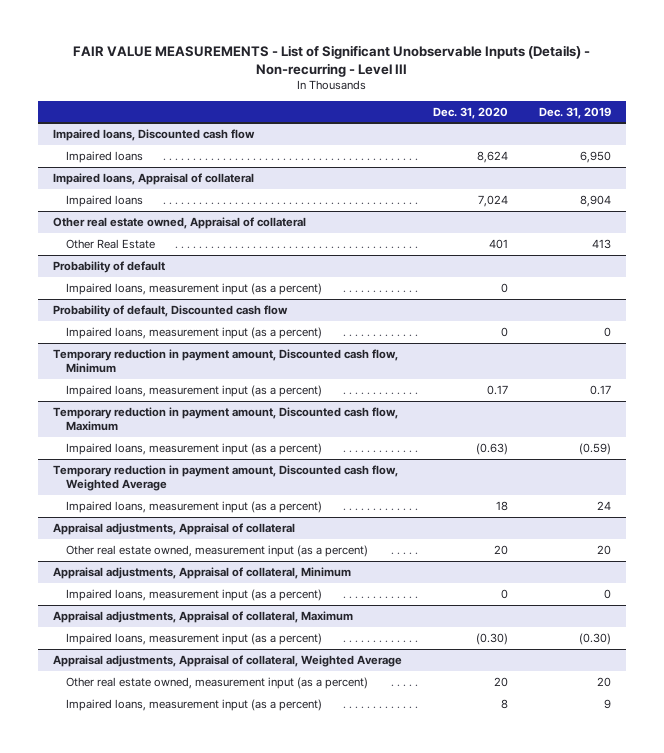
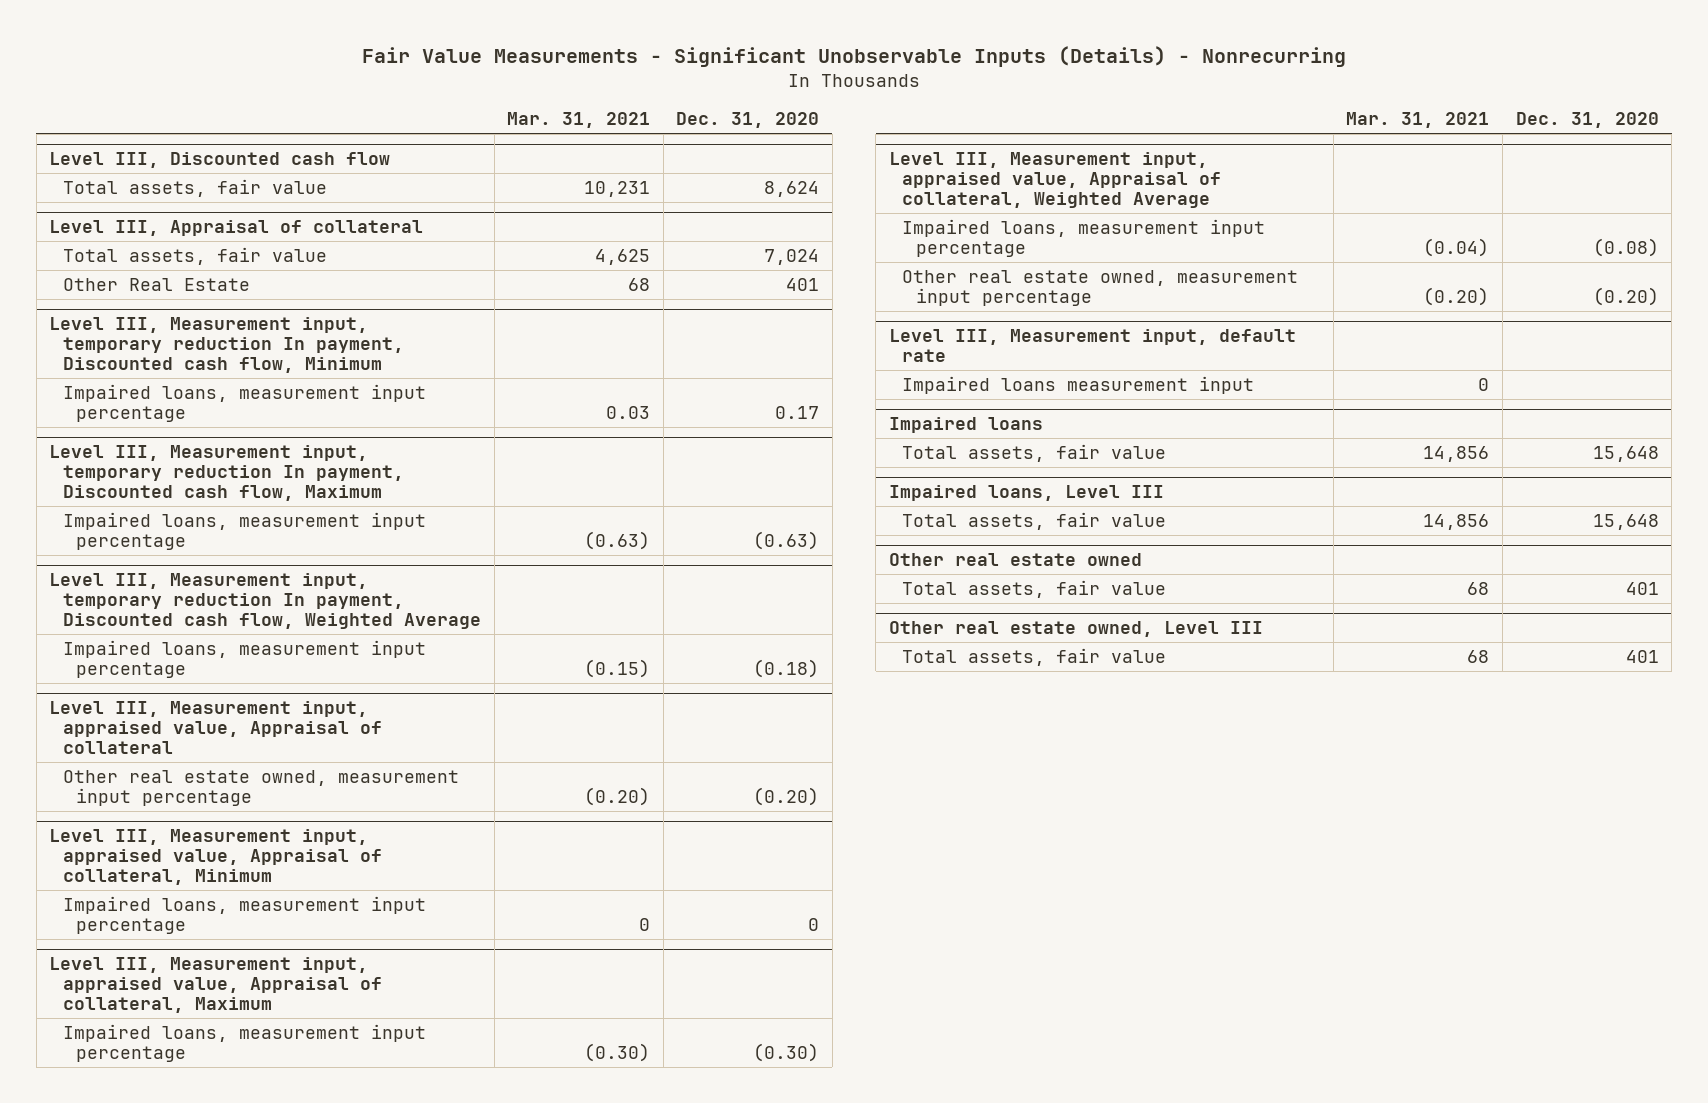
- FAIR VALUE MEASUREMENTS - List of Significant Unobservable Inputs (Details) - Non-recurring - Level III
+ Fair Value Measurements - Significant Unobservable Inputs (Details) - Nonrecurring
- | Dec. 31, 2020 | Dec. 31, 2019
+ | Mar. 31, 2021 | Dec. 31, 2020
- Impaired loans, Discounted cash flow
- Impaired loans | 8,624 | 6,950
- Impaired loans, Appraisal of collateral
- Impaired loans | 7,024 | 8,904
- Other real estate owned, Appraisal of collateral
+ Level III, Discounted cash flow
+ Total assets, fair value | 10,231 | 8,624
+ Level III, Appraisal of collateral
+ Total assets, fair value | 4,625 | 7,024
- Probability of default
- Impaired loans, measurement input (as a percent) | 0 |
- Probability of default, Discounted cash flow
- Impaired loans, measurement input (as a percent) | 0 | 0
- Temporary reduction in payment amount, Discounted cash flow, Minimum
- Impaired loans, measurement input (as a percent) | 0.17 | 0.17
- Temporary reduction in payment amount, Discounted cash flow, Maximum
- Impaired loans, measurement input (as a percent) | (0.63) | (0.59)
- Temporary reduction in payment amount, Discounted cash flow, Weighted Average
- Impaired loans, measurement input (as a percent) | 18 | 24
- Appraisal adjustments, Appraisal of collateral
- Other real estate owned, measurement input (as a percent) | 20 | 20
- Appraisal adjustments, Appraisal of collateral, Minimum
- Impaired loans, measurement input (as a percent) | 0 | 0
- Appraisal adjustments, Appraisal of collateral, Maximum
- Impaired loans, measurement input (as a percent) | (0.30) | (0.30)
- Appraisal adjustments, Appraisal of collateral, Weighted Average
- Other real estate owned, measurement input (as a percent) | 20 | 20
- Impaired loans, measurement input (as a percent) | 8 | 9
+ Level III, Measurement input, temporary reduction In payment, Discounted cash flow, Minimum
+ Impaired loans, measurement input percentage | 0.03 | 0.17
+ Level III, Measurement input, temporary reduction In payment, Discounted cash flow, Maximum
+ Impaired loans, measurement input percentage | (0.63) | (0.63)
+ Level III, Measurement input, temporary reduction In payment, Discounted cash flow, Weighted Average
+ Impaired loans, measurement input percentage | (0.15) | (0.18)
+ Level III, Measurement input, appraised value, Appraisal of collateral
+ Other real estate owned, measurement input percentage | (0.20) | (0.20)
+ Level III, Measurement input, appraised value, Appraisal of collateral, Minimum
+ Impaired loans, measurement input percentage | 0 | 0
+ Level III, Measurement input, appraised value, Appraisal of collateral, Maximum
+ Impaired loans, measurement input percentage | (0.30) | (0.30)
+ Level III, Measurement input, appraised value, Appraisal of collateral, Weighted Average
+ Impaired loans, measurement input percentage | (0.04) | (0.08)
+ Other real estate owned, measurement input percentage | (0.20) | (0.20)
+ Level III, Measurement input, default rate
+ Impaired loans measurement input | 0 |
+ Impaired loans
+ Total assets, fair value | 14,856 | 15,648
+ Impaired loans, Level III
+ Total assets, fair value | 14,856 | 15,648
+ Other real estate owned
+ Total assets, fair value | 68 | 401
+ Other real estate owned, Level III
+ Total assets, fair value | 68 | 401

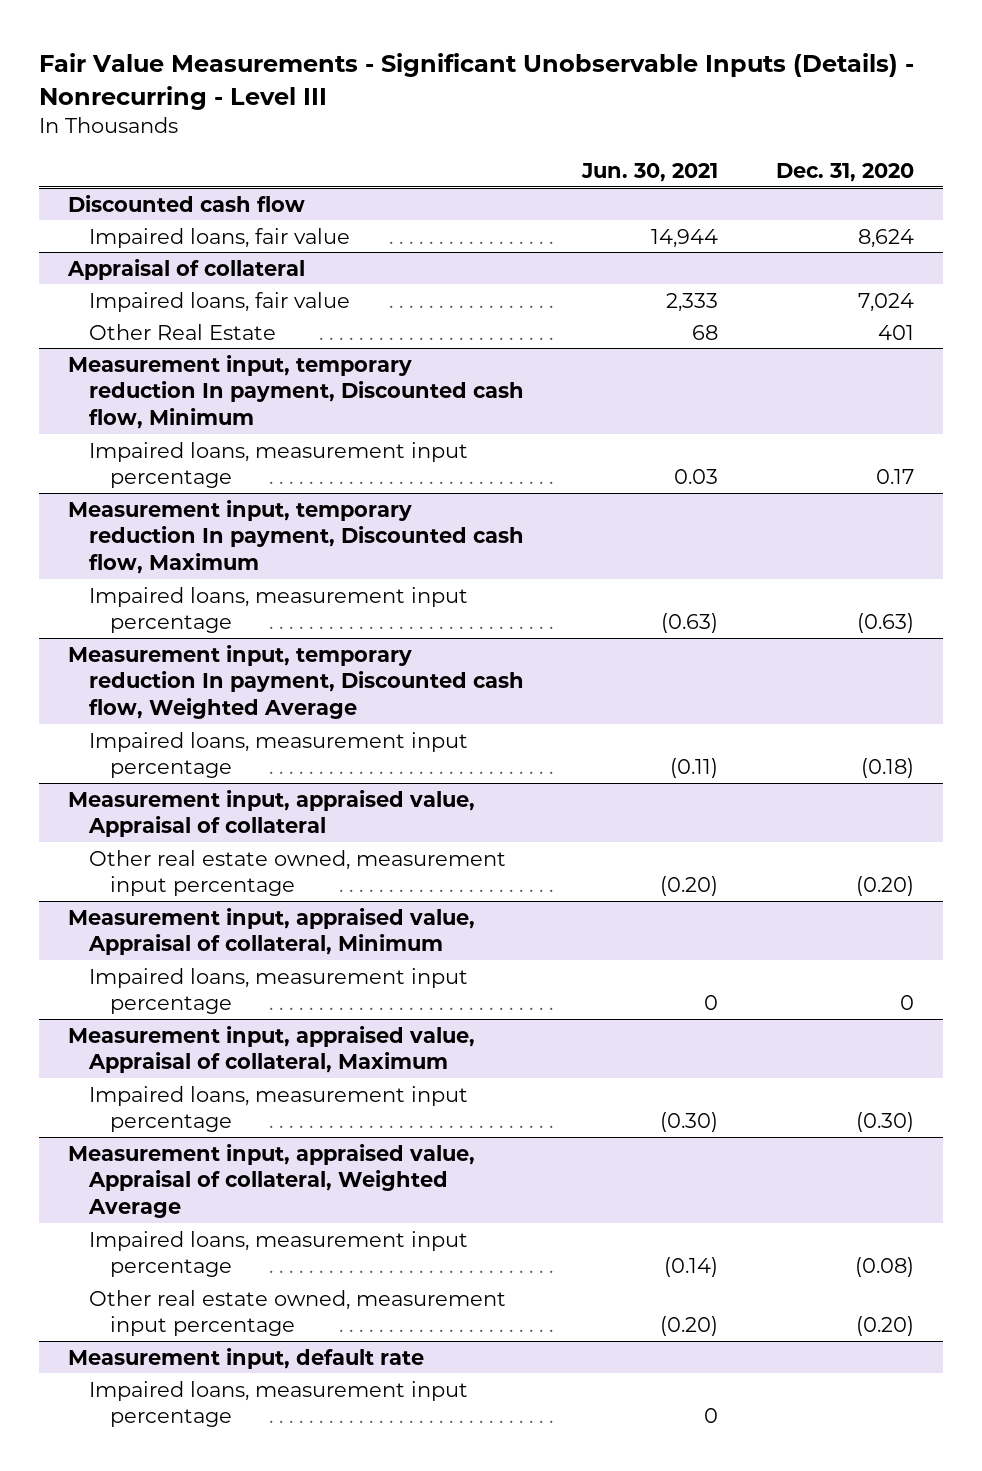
- Fair Value Measurements - Significant Unobservable Inputs (Details) - Nonrecurring
+ Fair Value Measurements - Significant Unobservable Inputs (Details) - Nonrecurring - Level III
- | Mar. 31, 2021 | Dec. 31, 2020
+ | Jun. 30, 2021 | Dec. 31, 2020
- Level III, Discounted cash flow
- Total assets, fair value | 10,231 | 8,624
- Level III, Appraisal of collateral
- Total assets, fair value | 4,625 | 7,024
+ Discounted cash flow
+ Impaired loans, fair value | 14,944 | 8,624
+ Appraisal of collateral
+ Impaired loans, fair value | 2,333 | 7,024
- Level III, Measurement input, temporary reduction In payment, Discounted cash flow, Minimum
+ Measurement input, temporary reduction In payment, Discounted cash flow, Minimum
- Level III, Measurement input, temporary reduction In payment, Discounted cash flow, Maximum
+ Measurement input, temporary reduction In payment, Discounted cash flow, Maximum
- Level III, Measurement input, temporary reduction In payment, Discounted cash flow, Weighted Average
+ Measurement input, temporary reduction In payment, Discounted cash flow, Weighted Average
- Level III, Measurement input, appraised value, Appraisal of collateral
+ Measurement input, appraised value, Appraisal of collateral
- Level III, Measurement input, appraised value, Appraisal of collateral, Minimum
+ Measurement input, appraised value, Appraisal of collateral, Minimum
- Level III, Measurement input, appraised value, Appraisal of collateral, Maximum
+ Measurement input, appraised value, Appraisal of collateral, Maximum
- Level III, Measurement input, appraised value, Appraisal of collateral, Weighted Average
+ Measurement input, appraised value, Appraisal of collateral, Weighted Average
- Level III, Measurement input, default rate
- Impaired loans measurement input | 0 |
- Impaired loans
- Total assets, fair value | 14,856 | 15,648
- Impaired loans, Level III
- Total assets, fair value | 14,856 | 15,648
- Other real estate owned
- Total assets, fair value | 68 | 401
- Other real estate owned, Level III
- Total assets, fair value | 68 | 401
+ Measurement input, default rate
+ Impaired loans, measurement input percentage | 0 |

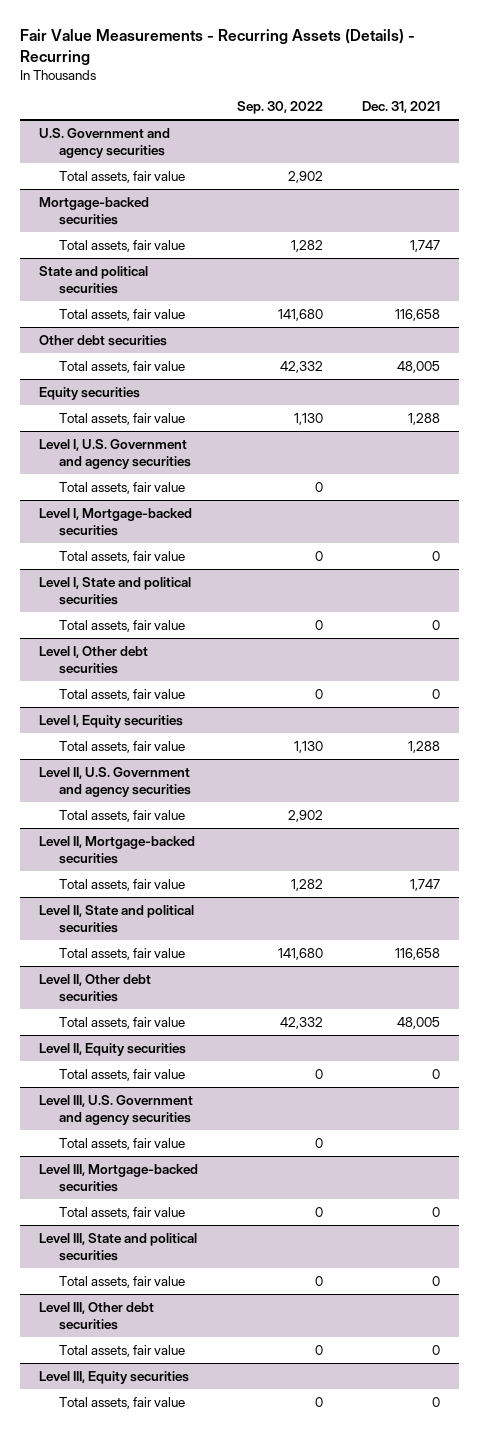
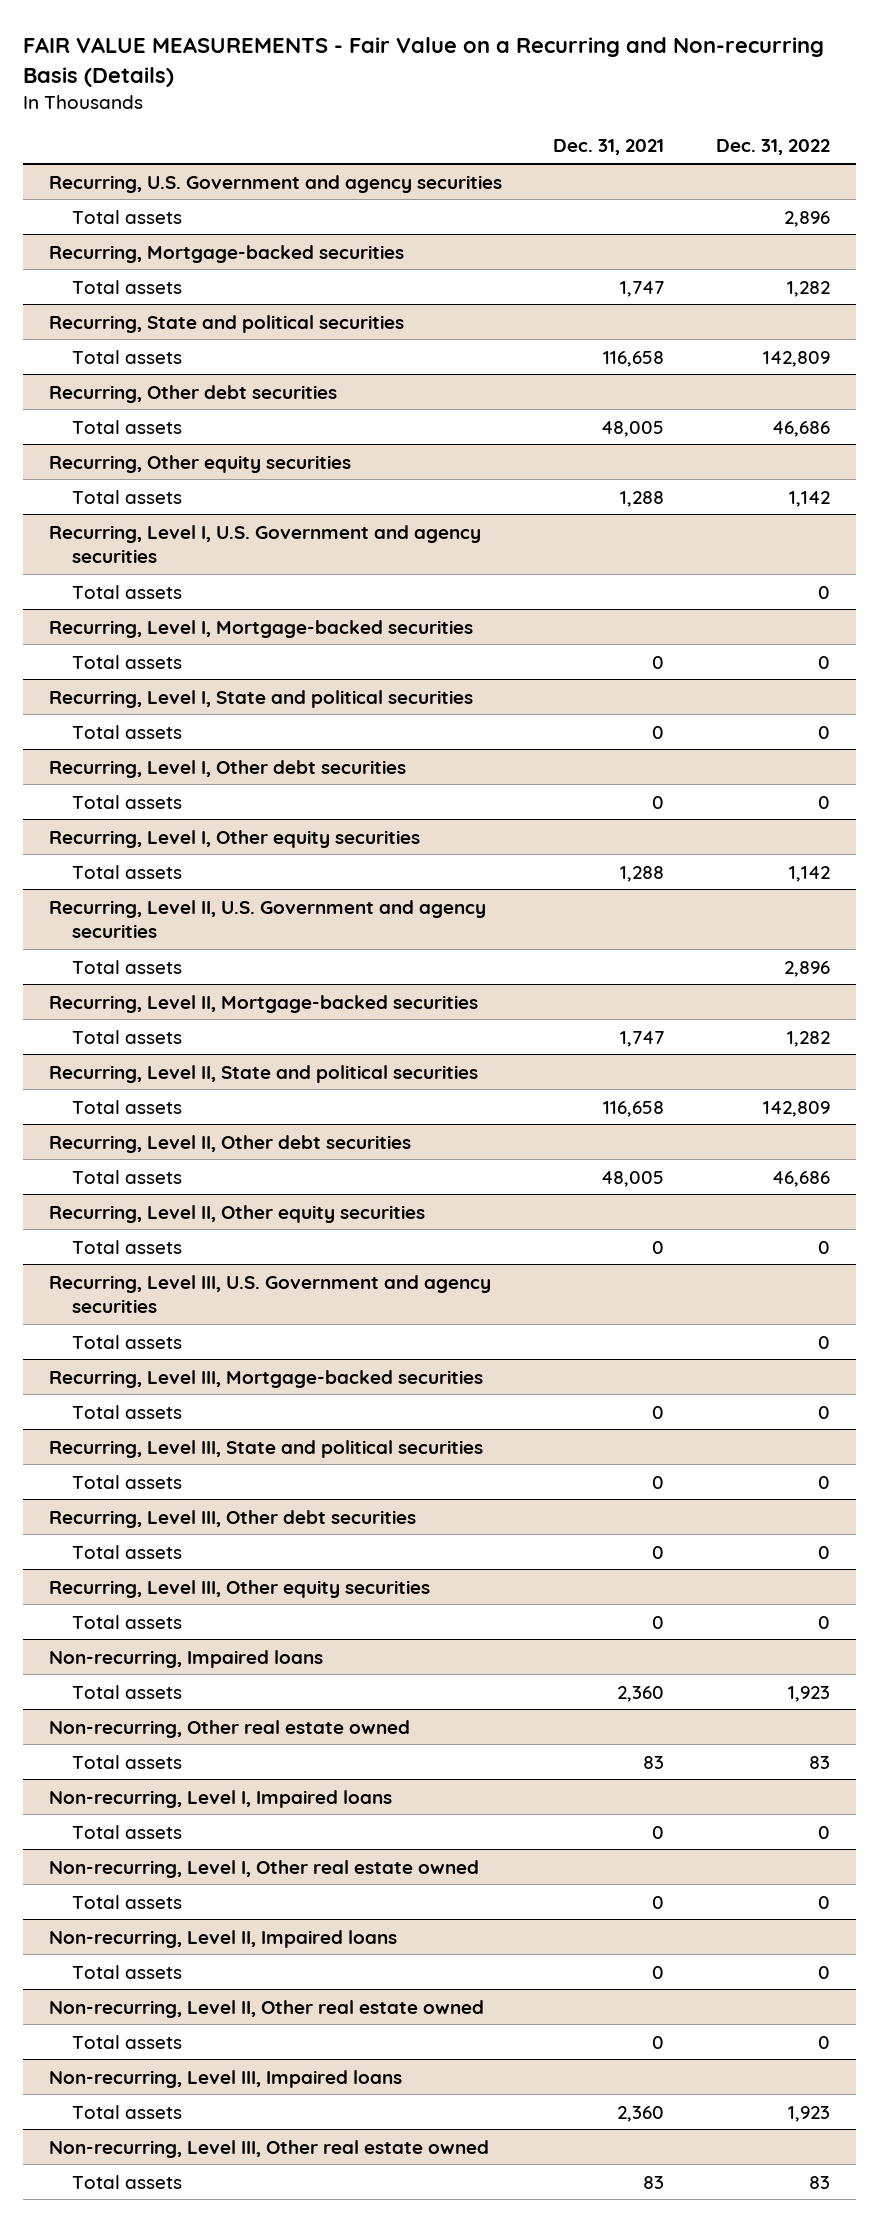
- Fair Value Measurements - Recurring Assets (Details) - Recurring
+ FAIR VALUE MEASUREMENTS - Fair Value on a Recurring and Non-recurring Basis (Details)
- | Sep. 30, 2022 | Dec. 31, 2021
+ | Dec. 31, 2021 | Dec. 31, 2022
- U.S. Government and agency securities
- Total assets, fair value | 2,902 |
- Mortgage-backed securities
- Total assets, fair value | 1,282 | 1,747
- State and political securities
- Total assets, fair value | 141,680 | 116,658
- Other debt securities
- Total assets, fair value | 42,332 | 48,005
- Equity securities
- Total assets, fair value | 1,130 | 1,288
- Level I, U.S. Government and agency securities
- Total assets, fair value | 0 |
- Level I, Mortgage-backed securities
- Total assets, fair value | 0 | 0
- Level I, State and political securities
- Total assets, fair value | 0 | 0
- Level I, Other debt securities
- Total assets, fair value | 0 | 0
- Level I, Equity securities
- Total assets, fair value | 1,130 | 1,288
- Level II, U.S. Government and agency securities
- Total assets, fair value | 2,902 |
- Level II, Mortgage-backed securities
- Total assets, fair value | 1,282 | 1,747
- Level II, State and political securities
- Total assets, fair value | 141,680 | 116,658
- Level II, Other debt securities
- Total assets, fair value | 42,332 | 48,005
- Level II, Equity securities
- Total assets, fair value | 0 | 0
- Level III, U.S. Government and agency securities
- Total assets, fair value | 0 |
- Level III, Mortgage-backed securities
- Total assets, fair value | 0 | 0
- Level III, State and political securities
- Total assets, fair value | 0 | 0
- Level III, Other debt securities
- Total assets, fair value | 0 | 0
- Level III, Equity securities
- Total assets, fair value | 0 | 0
+ Recurring, U.S. Government and agency securities
+ Total assets | | 2,896
+ Recurring, Mortgage-backed securities
+ Total assets | 1,747 | 1,282
+ Recurring, State and political securities
+ Total assets | 116,658 | 142,809
+ Recurring, Other debt securities
+ Total assets | 48,005 | 46,686
+ Recurring, Other equity securities
+ Total assets | 1,288 | 1,142
+ Recurring, Level I, U.S. Government and agency securities
+ Total assets | | 0
+ Recurring, Level I, Mortgage-backed securities
+ Total assets | 0 | 0
+ Recurring, Level I, State and political securities
+ Total assets | 0 | 0
+ Recurring, Level I, Other debt securities
+ Total assets | 0 | 0
+ Recurring, Level I, Other equity securities
+ Total assets | 1,288 | 1,142
+ Recurring, Level II, U.S. Government and agency securities
+ Total assets | | 2,896
+ Recurring, Level II, Mortgage-backed securities
+ Total assets | 1,747 | 1,282
+ Recurring, Level II, State and political securities
+ Total assets | 116,658 | 142,809
+ Recurring, Level II, Other debt securities
+ Total assets | 48,005 | 46,686
+ Recurring, Level II, Other equity securities
+ Total assets | 0 | 0
+ Recurring, Level III, U.S. Government and agency securities
+ Total assets | | 0
+ Recurring, Level III, Mortgage-backed securities
+ Total assets | 0 | 0
+ Recurring, Level III, State and political securities
+ Total assets | 0 | 0
+ Recurring, Level III, Other debt securities
+ Total assets | 0 | 0
+ Recurring, Level III, Other equity securities
+ Total assets | 0 | 0
+ Non-recurring, Impaired loans
+ Total assets | 2,360 | 1,923
+ Non-recurring, Other real estate owned
+ Total assets | 83 | 83
+ Non-recurring, Level I, Impaired loans
+ Total assets | 0 | 0
+ Non-recurring, Level I, Other real estate owned
+ Total assets | 0 | 0
+ Non-recurring, Level II, Impaired loans
+ Total assets | 0 | 0
+ Non-recurring, Level II, Other real estate owned
+ Total assets | 0 | 0
+ Non-recurring, Level III, Impaired loans
+ Total assets | 2,360 | 1,923
+ Non-recurring, Level III, Other real estate owned
+ Total assets | 83 | 83

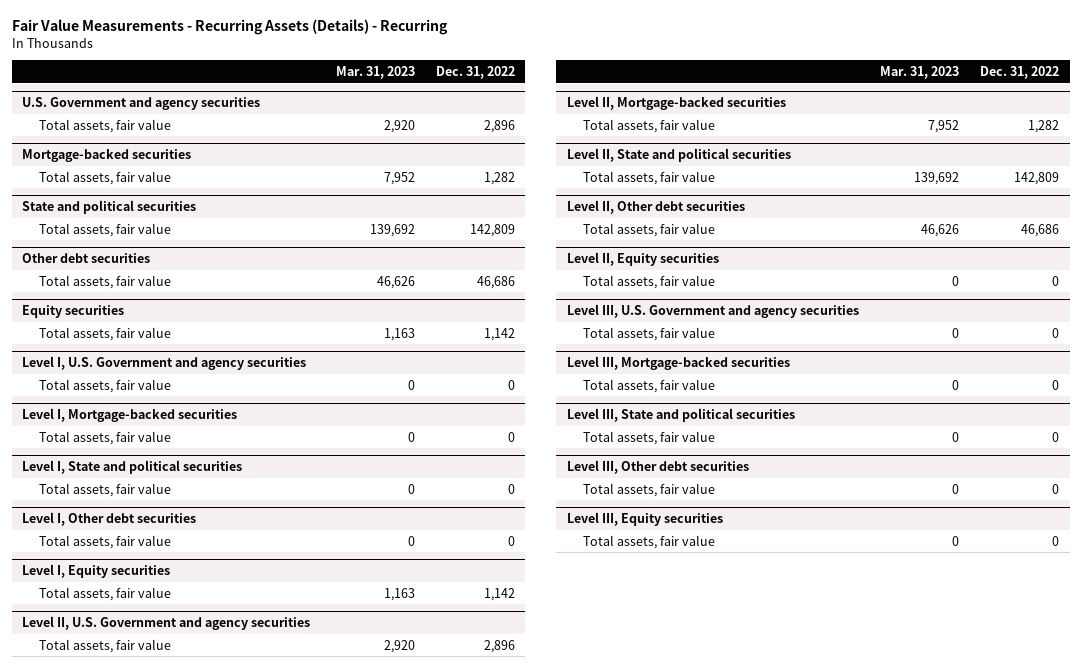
- FAIR VALUE MEASUREMENTS - Fair Value on a Recurring and Non-recurring Basis (Details)
+ Fair Value Measurements - Recurring Assets (Details) - Recurring
- | Dec. 31, 2021 | Dec. 31, 2022
+ | Mar. 31, 2023 | Dec. 31, 2022
- Recurring, U.S. Government and agency securities
- Total assets | | 2,896
- Recurring, Mortgage-backed securities
- Total assets | 1,747 | 1,282
- Recurring, State and political securities
- Total assets | 116,658 | 142,809
- Recurring, Other debt securities
- Total assets | 48,005 | 46,686
- Recurring, Other equity securities
- Total assets | 1,288 | 1,142
- Recurring, Level I, U.S. Government and agency securities
- Total assets | | 0
- Recurring, Level I, Mortgage-backed securities
- Total assets | 0 | 0
- Recurring, Level I, State and political securities
- Total assets | 0 | 0
- Recurring, Level I, Other debt securities
- Total assets | 0 | 0
- Recurring, Level I, Other equity securities
- Total assets | 1,288 | 1,142
- Recurring, Level II, U.S. Government and agency securities
- Total assets | | 2,896
- Recurring, Level II, Mortgage-backed securities
- Total assets | 1,747 | 1,282
- Recurring, Level II, State and political securities
- Total assets | 116,658 | 142,809
- Recurring, Level II, Other debt securities
- Total assets | 48,005 | 46,686
- Recurring, Level II, Other equity securities
- Total assets | 0 | 0
- Recurring, Level III, U.S. Government and agency securities
- Total assets | | 0
- Recurring, Level III, Mortgage-backed securities
- Total assets | 0 | 0
- Recurring, Level III, State and political securities
- Total assets | 0 | 0
- Recurring, Level III, Other debt securities
- Total assets | 0 | 0
- Recurring, Level III, Other equity securities
- Total assets | 0 | 0
- Non-recurring, Impaired loans
- Total assets | 2,360 | 1,923
- Non-recurring, Other real estate owned
- Total assets | 83 | 83
- Non-recurring, Level I, Impaired loans
- Total assets | 0 | 0
- Non-recurring, Level I, Other real estate owned
- Total assets | 0 | 0
- Non-recurring, Level II, Impaired loans
- Total assets | 0 | 0
- Non-recurring, Level II, Other real estate owned
- Total assets | 0 | 0
- Non-recurring, Level III, Impaired loans
- Total assets | 2,360 | 1,923
- Non-recurring, Level III, Other real estate owned
- Total assets | 83 | 83
+ U.S. Government and agency securities
+ Total assets, fair value | 2,920 | 2,896
+ Mortgage-backed securities
+ Total assets, fair value | 7,952 | 1,282
+ State and political securities
+ Total assets, fair value | 139,692 | 142,809
+ Other debt securities
+ Total assets, fair value | 46,626 | 46,686
+ Equity securities
+ Total assets, fair value | 1,163 | 1,142
+ Level I, U.S. Government and agency securities
+ Total assets, fair value | 0 | 0
+ Level I, Mortgage-backed securities
+ Total assets, fair value | 0 | 0
+ Level I, State and political securities
+ Total assets, fair value | 0 | 0
+ Level I, Other debt securities
+ Total assets, fair value | 0 | 0
+ Level I, Equity securities
+ Total assets, fair value | 1,163 | 1,142
+ Level II, U.S. Government and agency securities
+ Total assets, fair value | 2,920 | 2,896
+ Level II, Mortgage-backed securities
+ Total assets, fair value | 7,952 | 1,282
+ Level II, State and political securities
+ Total assets, fair value | 139,692 | 142,809
+ Level II, Other debt securities
+ Total assets, fair value | 46,626 | 46,686
+ Level II, Equity securities
+ Total assets, fair value | 0 | 0
+ Level III, U.S. Government and agency securities
+ Total assets, fair value | 0 | 0
+ Level III, Mortgage-backed securities
+ Total assets, fair value | 0 | 0
+ Level III, State and political securities
+ Total assets, fair value | 0 | 0
+ Level III, Other debt securities
+ Total assets, fair value | 0 | 0
+ Level III, Equity securities
+ Total assets, fair value | 0 | 0

